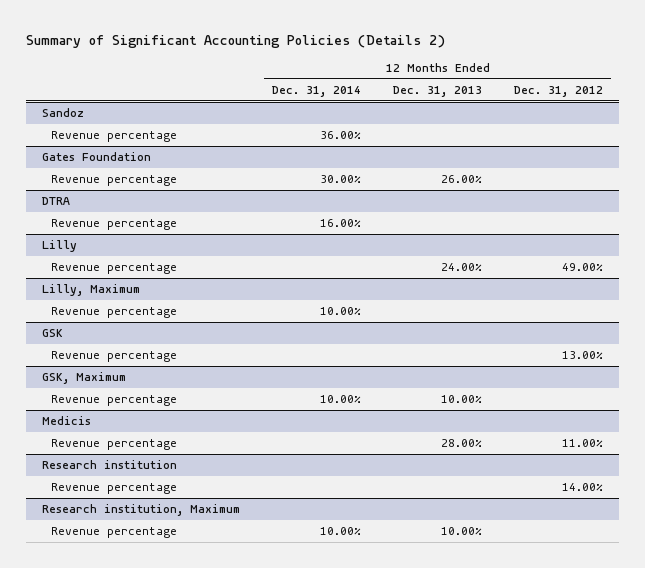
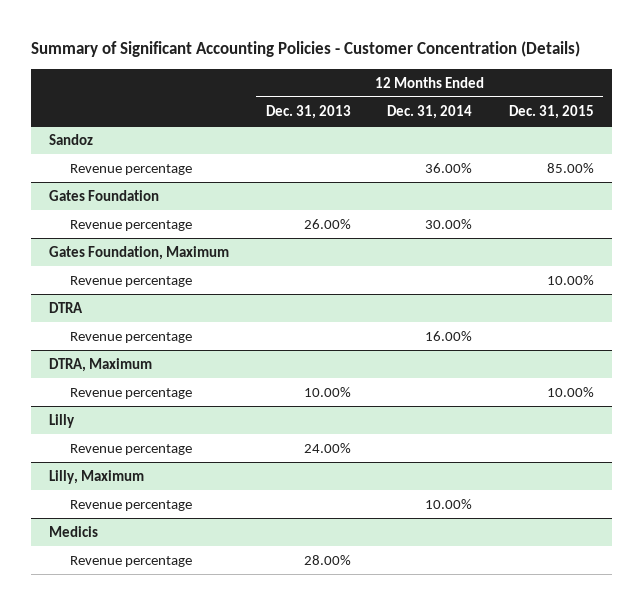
- Summary of Significant Accounting Policies (Details 2)
+ Summary of Significant Accounting Policies - Customer Concentration (Details)
- | 12 Months Ended Dec. 31, 2014 | 12 Months Ended Dec. 31, 2013 | 12 Months Ended Dec. 31, 2012
+ | 12 Months Ended Dec. 31, 2013 | 12 Months Ended Dec. 31, 2014 | 12 Months Ended Dec. 31, 2015
+ Gates Foundation, Maximum
+ Revenue percentage | | | 10.00%
+ DTRA, Maximum
+ Revenue percentage | 10.00% | | 10.00%
- GSK
- Revenue percentage | | | 13.00%
- GSK, Maximum
- Revenue percentage | 10.00% | 10.00% |
- Research institution
- Revenue percentage | | | 14.00%
- Research institution, Maximum
- Revenue percentage | 10.00% | 10.00% |

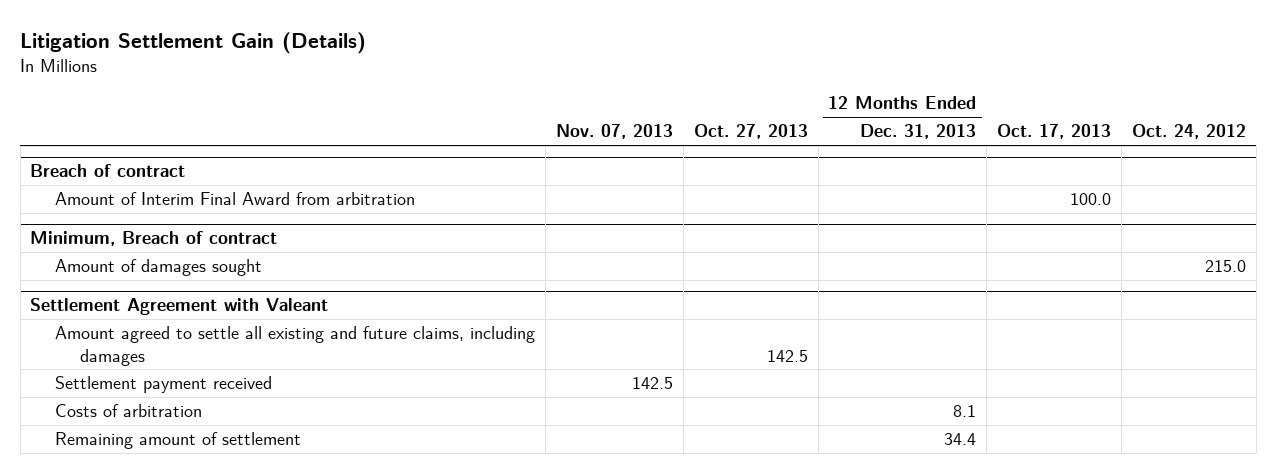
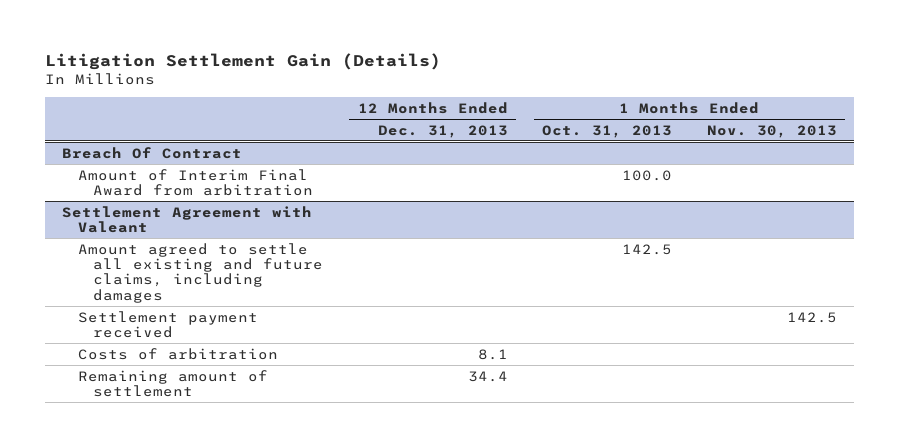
- | Nov. 07, 2013 | Oct. 27, 2013 | 12 Months Ended Dec. 31, 2013 | Oct. 17, 2013 | Oct. 24, 2012
+ | 12 Months Ended Dec. 31, 2013 | 1 Months Ended Oct. 31, 2013 | 1 Months Ended Nov. 30, 2013
- Breach of contract
+ Breach Of Contract
- Minimum, Breach of contract
- Amount of damages sought | | | | | 215.0

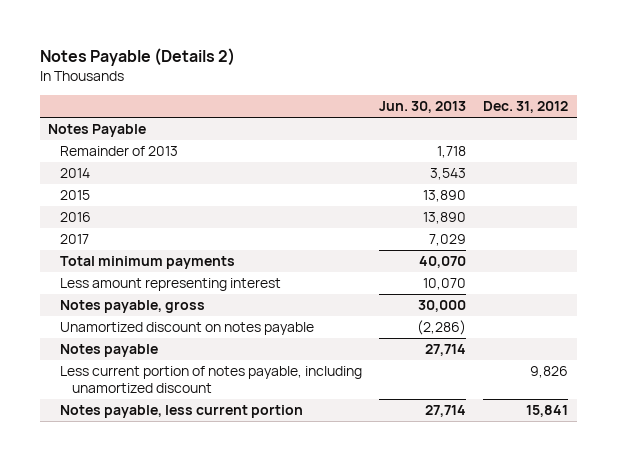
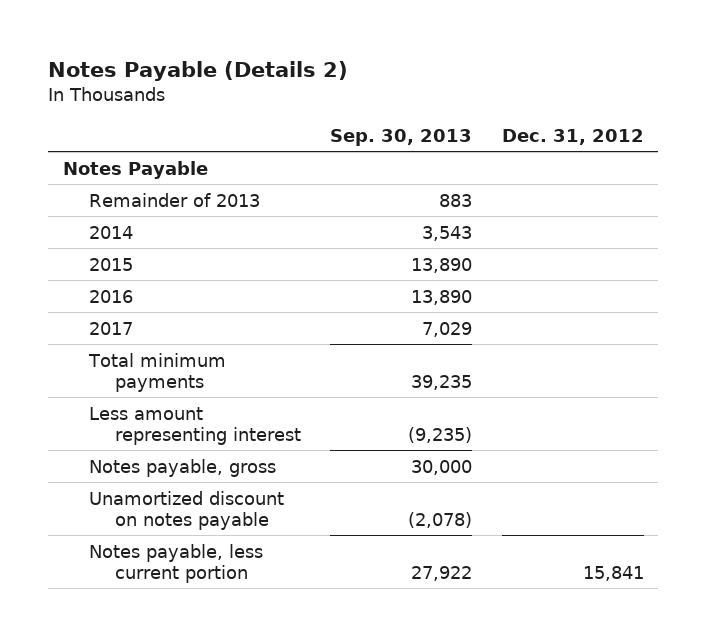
- | Jun. 30, 2013 | Dec. 31, 2012
+ | Sep. 30, 2013 | Dec. 31, 2012
- Notes payable | 27,714 |
- Less current portion of notes payable, including unamortized discount | | 9,826

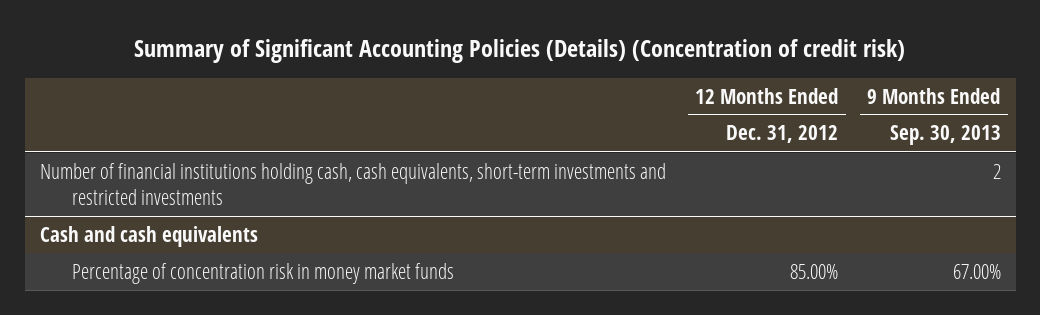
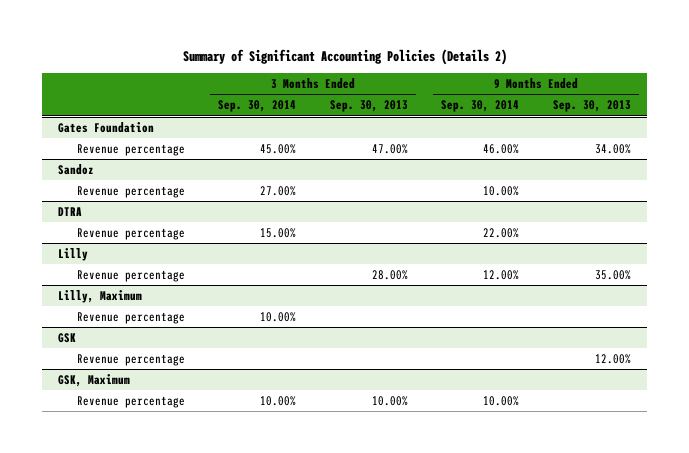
- Summary of Significant Accounting Policies (Details) (Concentration of credit risk)
+ Summary of Significant Accounting Policies (Details 2)
- | 12 Months Ended Dec. 31, 2012 | 9 Months Ended Sep. 30, 2013
+ | 3 Months Ended Sep. 30, 2014 | 3 Months Ended Sep. 30, 2013 | 9 Months Ended Sep. 30, 2014 | 9 Months Ended Sep. 30, 2013
- Number of financial institutions holding cash, cash equivalents, short-term investments and restricted investments | | 2
- Cash and cash equivalents
- Percentage of concentration risk in money market funds | 85.00% | 67.00%
+ Gates Foundation
+ Revenue percentage | 45.00% | 47.00% | 46.00% | 34.00%
+ Sandoz
+ Revenue percentage | 27.00% | | 10.00% |
+ DTRA
+ Revenue percentage | 15.00% | | 22.00% |
+ Lilly
+ Revenue percentage | | 28.00% | 12.00% | 35.00%
+ Lilly, Maximum
+ Revenue percentage | 10.00% | | |
+ GSK
+ Revenue percentage | | | | 12.00%
+ GSK, Maximum
+ Revenue percentage | 10.00% | 10.00% | 10.00% |

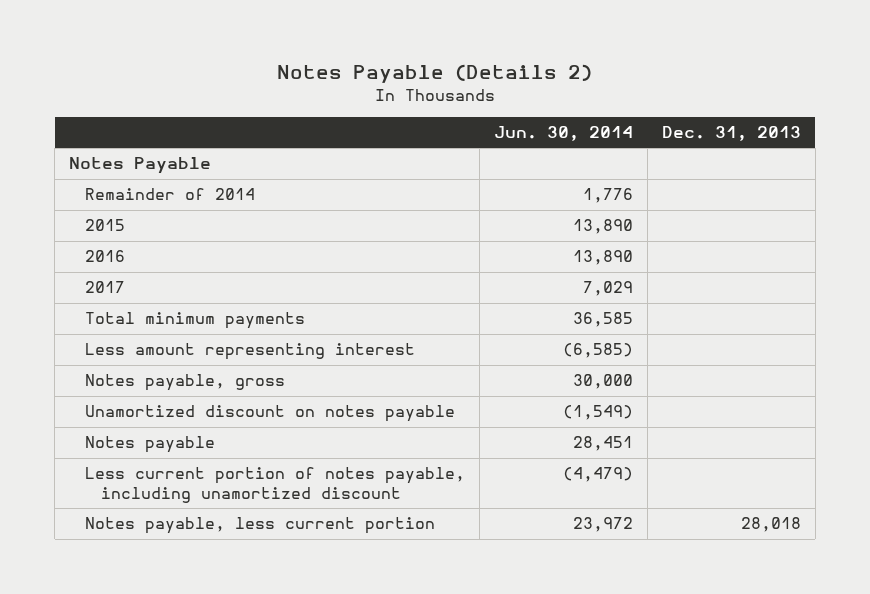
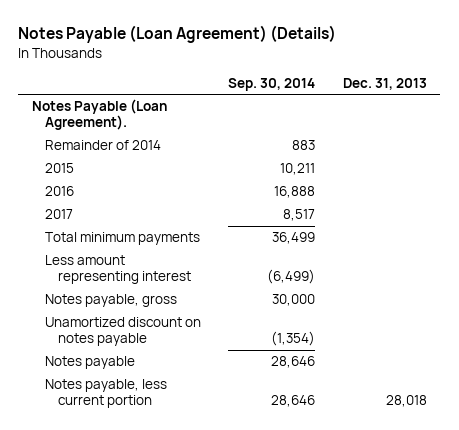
- Notes Payable (Details 2)
+ Notes Payable (Loan Agreement) (Details)
- | Jun. 30, 2014 | Dec. 31, 2013
+ | Sep. 30, 2014 | Dec. 31, 2013
- Notes Payable
+ Notes Payable (Loan Agreement).
- Less current portion of notes payable, including unamortized discount | (4,479) |

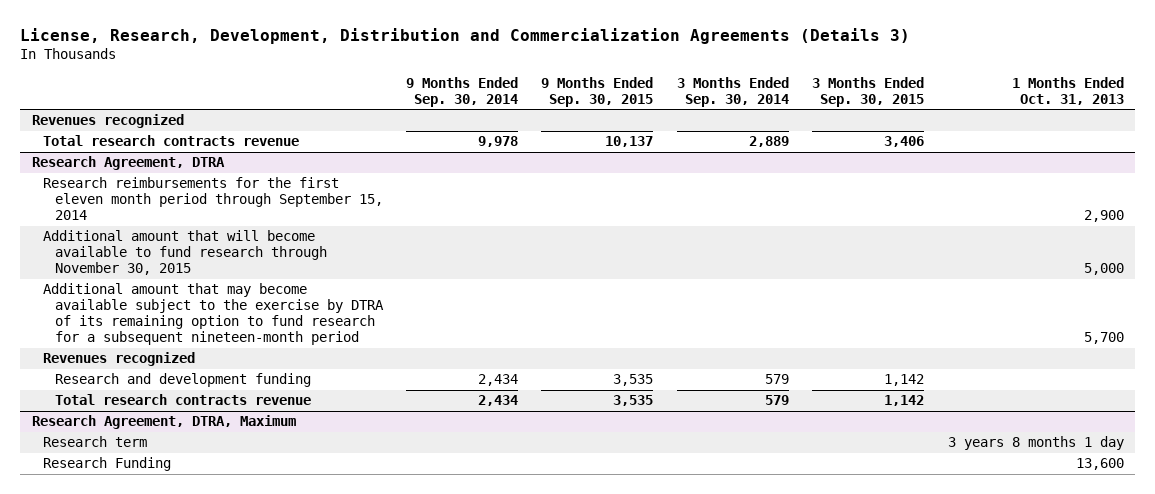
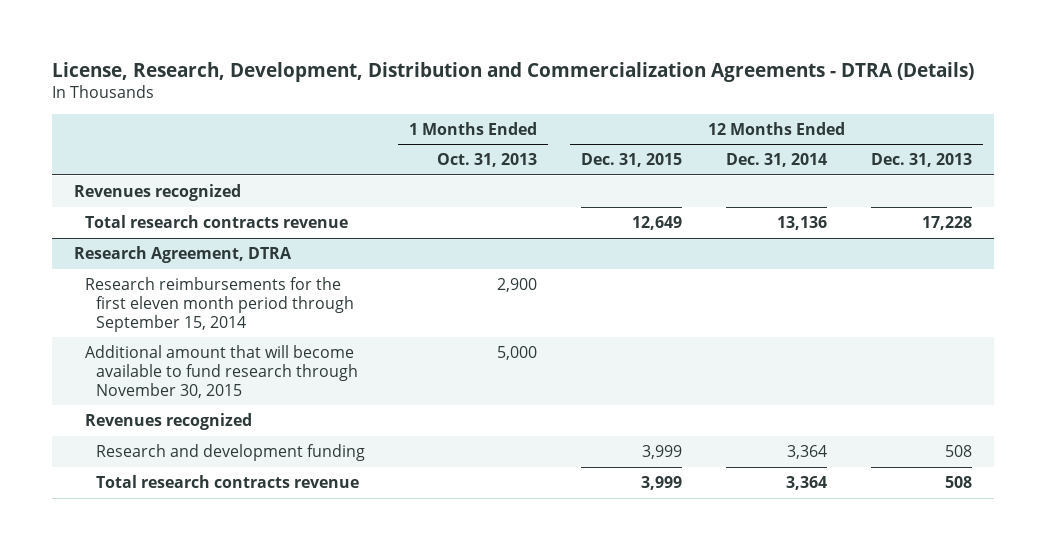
- License, Research, Development, Distribution and Commercialization Agreements (Details 3)
+ License, Research, Development, Distribution and Commercialization Agreements - DTRA (Details)
- | 9 Months Ended Sep. 30, 2014 | 9 Months Ended Sep. 30, 2015 | 3 Months Ended Sep. 30, 2014 | 3 Months Ended Sep. 30, 2015 | 1 Months Ended Oct. 31, 2013
+ | 1 Months Ended Oct. 31, 2013 | 12 Months Ended Dec. 31, 2015 | 12 Months Ended Dec. 31, 2014 | 12 Months Ended Dec. 31, 2013
@ Research Agreement, DTRA
- Additional amount that may become available subject to the exercise by DTRA of its remaining option to fund research for a subsequent nineteen-month period | | | | | 5,700
- Research Agreement, DTRA, Maximum
- Research term | | | | | 3 years 8 months 1 day
- Research Funding | | | | | 13,600

